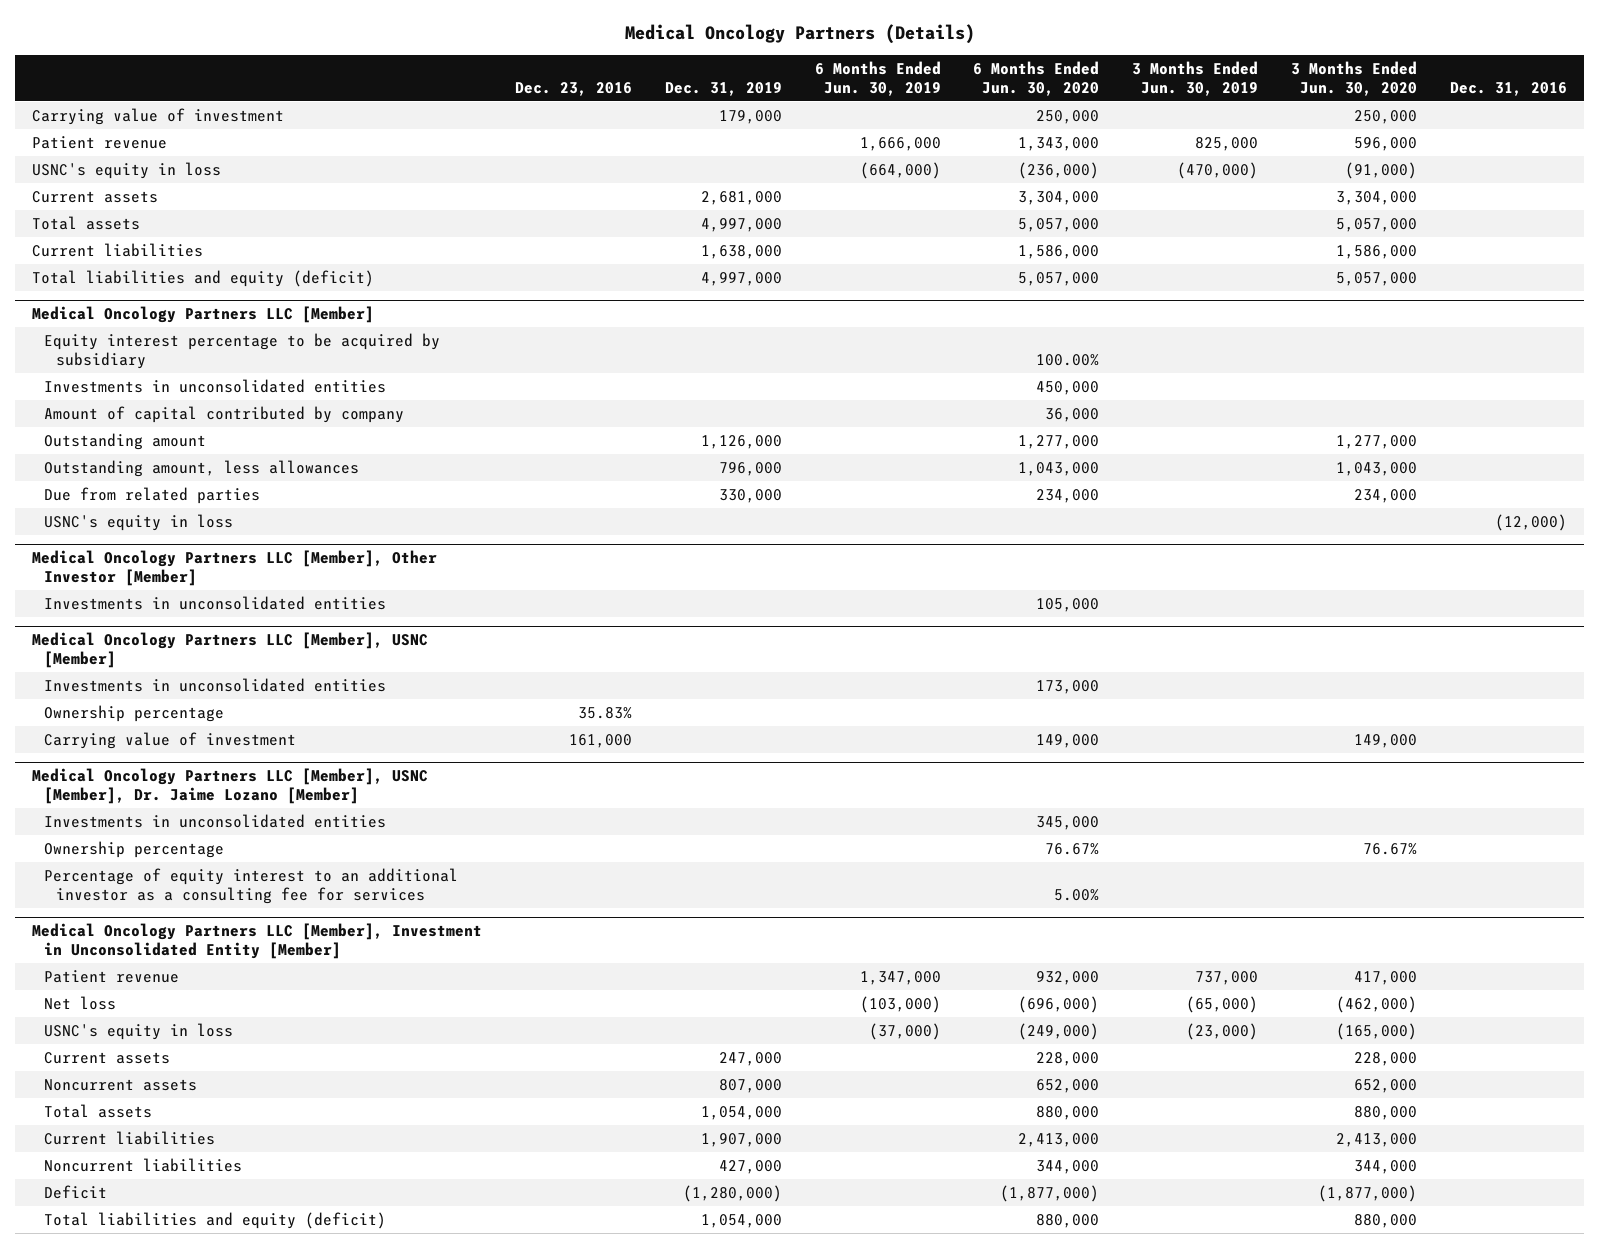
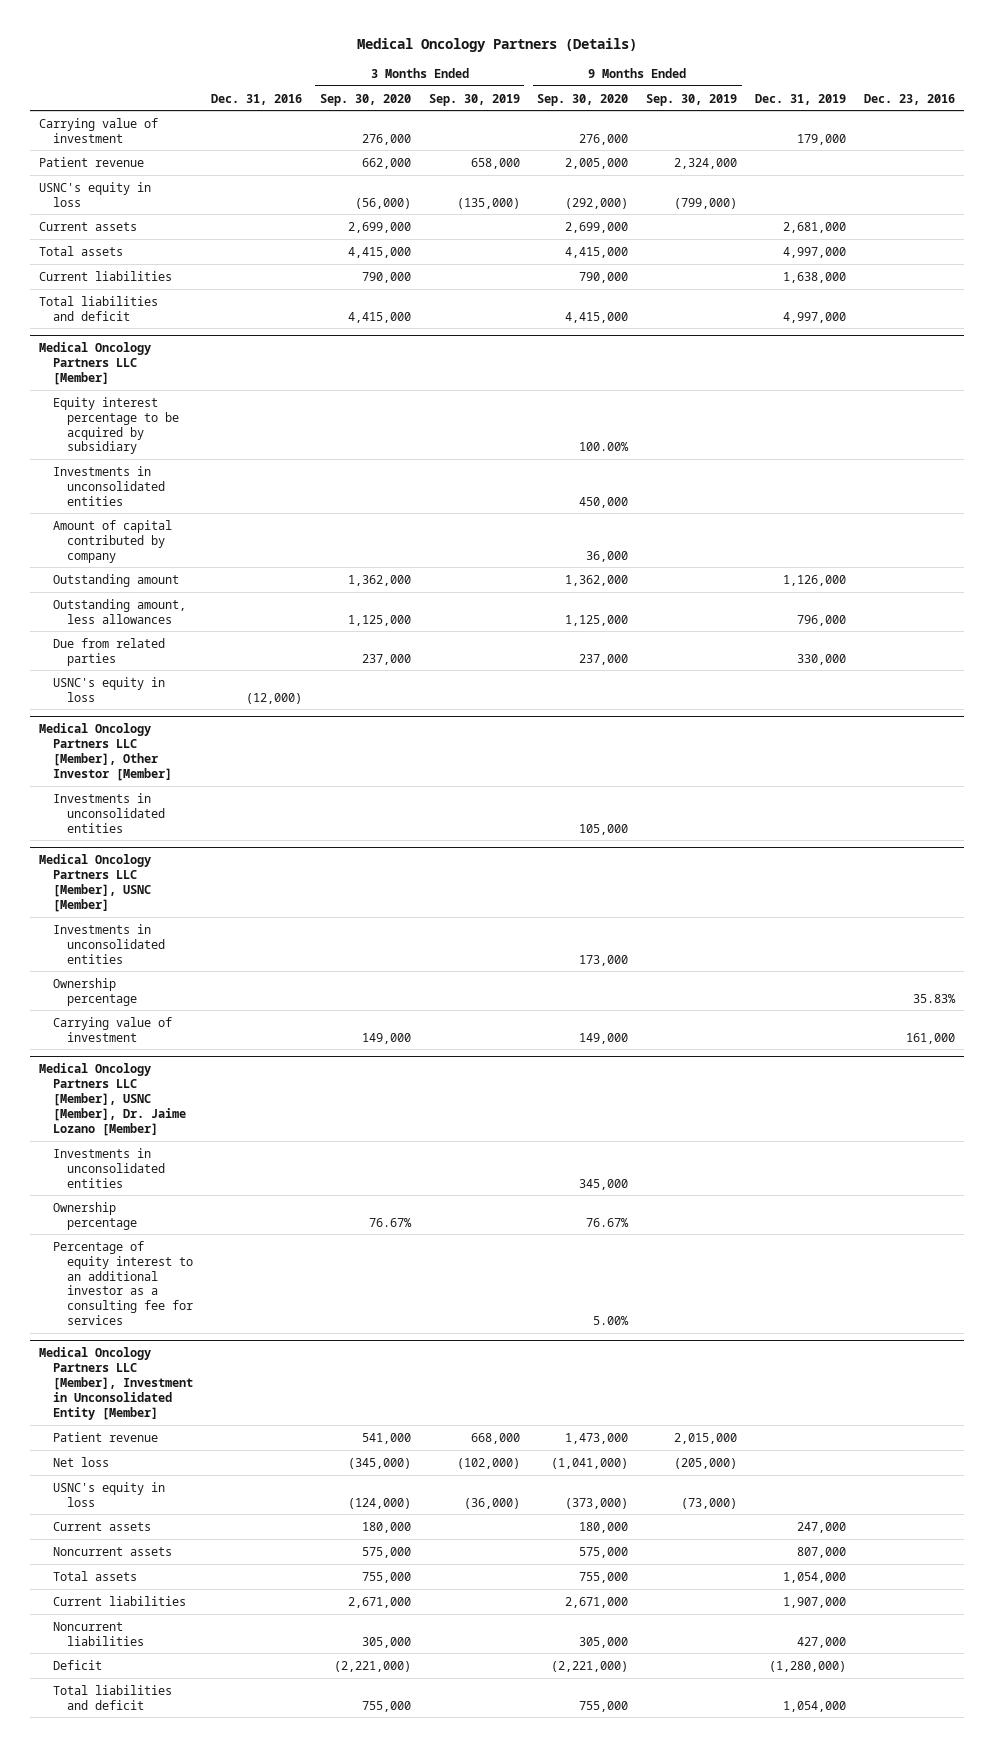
- | Dec. 23, 2016 | Dec. 31, 2019 | 6 Months Ended Jun. 30, 2019 | 6 Months Ended Jun. 30, 2020 | 3 Months Ended Jun. 30, 2019 | 3 Months Ended Jun. 30, 2020 | Dec. 31, 2016
+ | Dec. 31, 2016 | 3 Months Ended Sep. 30, 2020 | 3 Months Ended Sep. 30, 2019 | 9 Months Ended Sep. 30, 2020 | 9 Months Ended Sep. 30, 2019 | Dec. 31, 2019 | Dec. 23, 2016
- Total liabilities and equity (deficit) | | 4,997,000 | | 5,057,000 | | 5,057,000 |
+ Total liabilities and deficit | | 4,415,000 | | 4,415,000 | | 4,997,000 |
@ Medical Oncology Partners LLC [Member], Investment in Unconsolidated Entity [Member]
- Total liabilities and equity (deficit) | | 1,054,000 | | 880,000 | | 880,000 |
+ Total liabilities and deficit | | 755,000 | | 755,000 | | 1,054,000 |

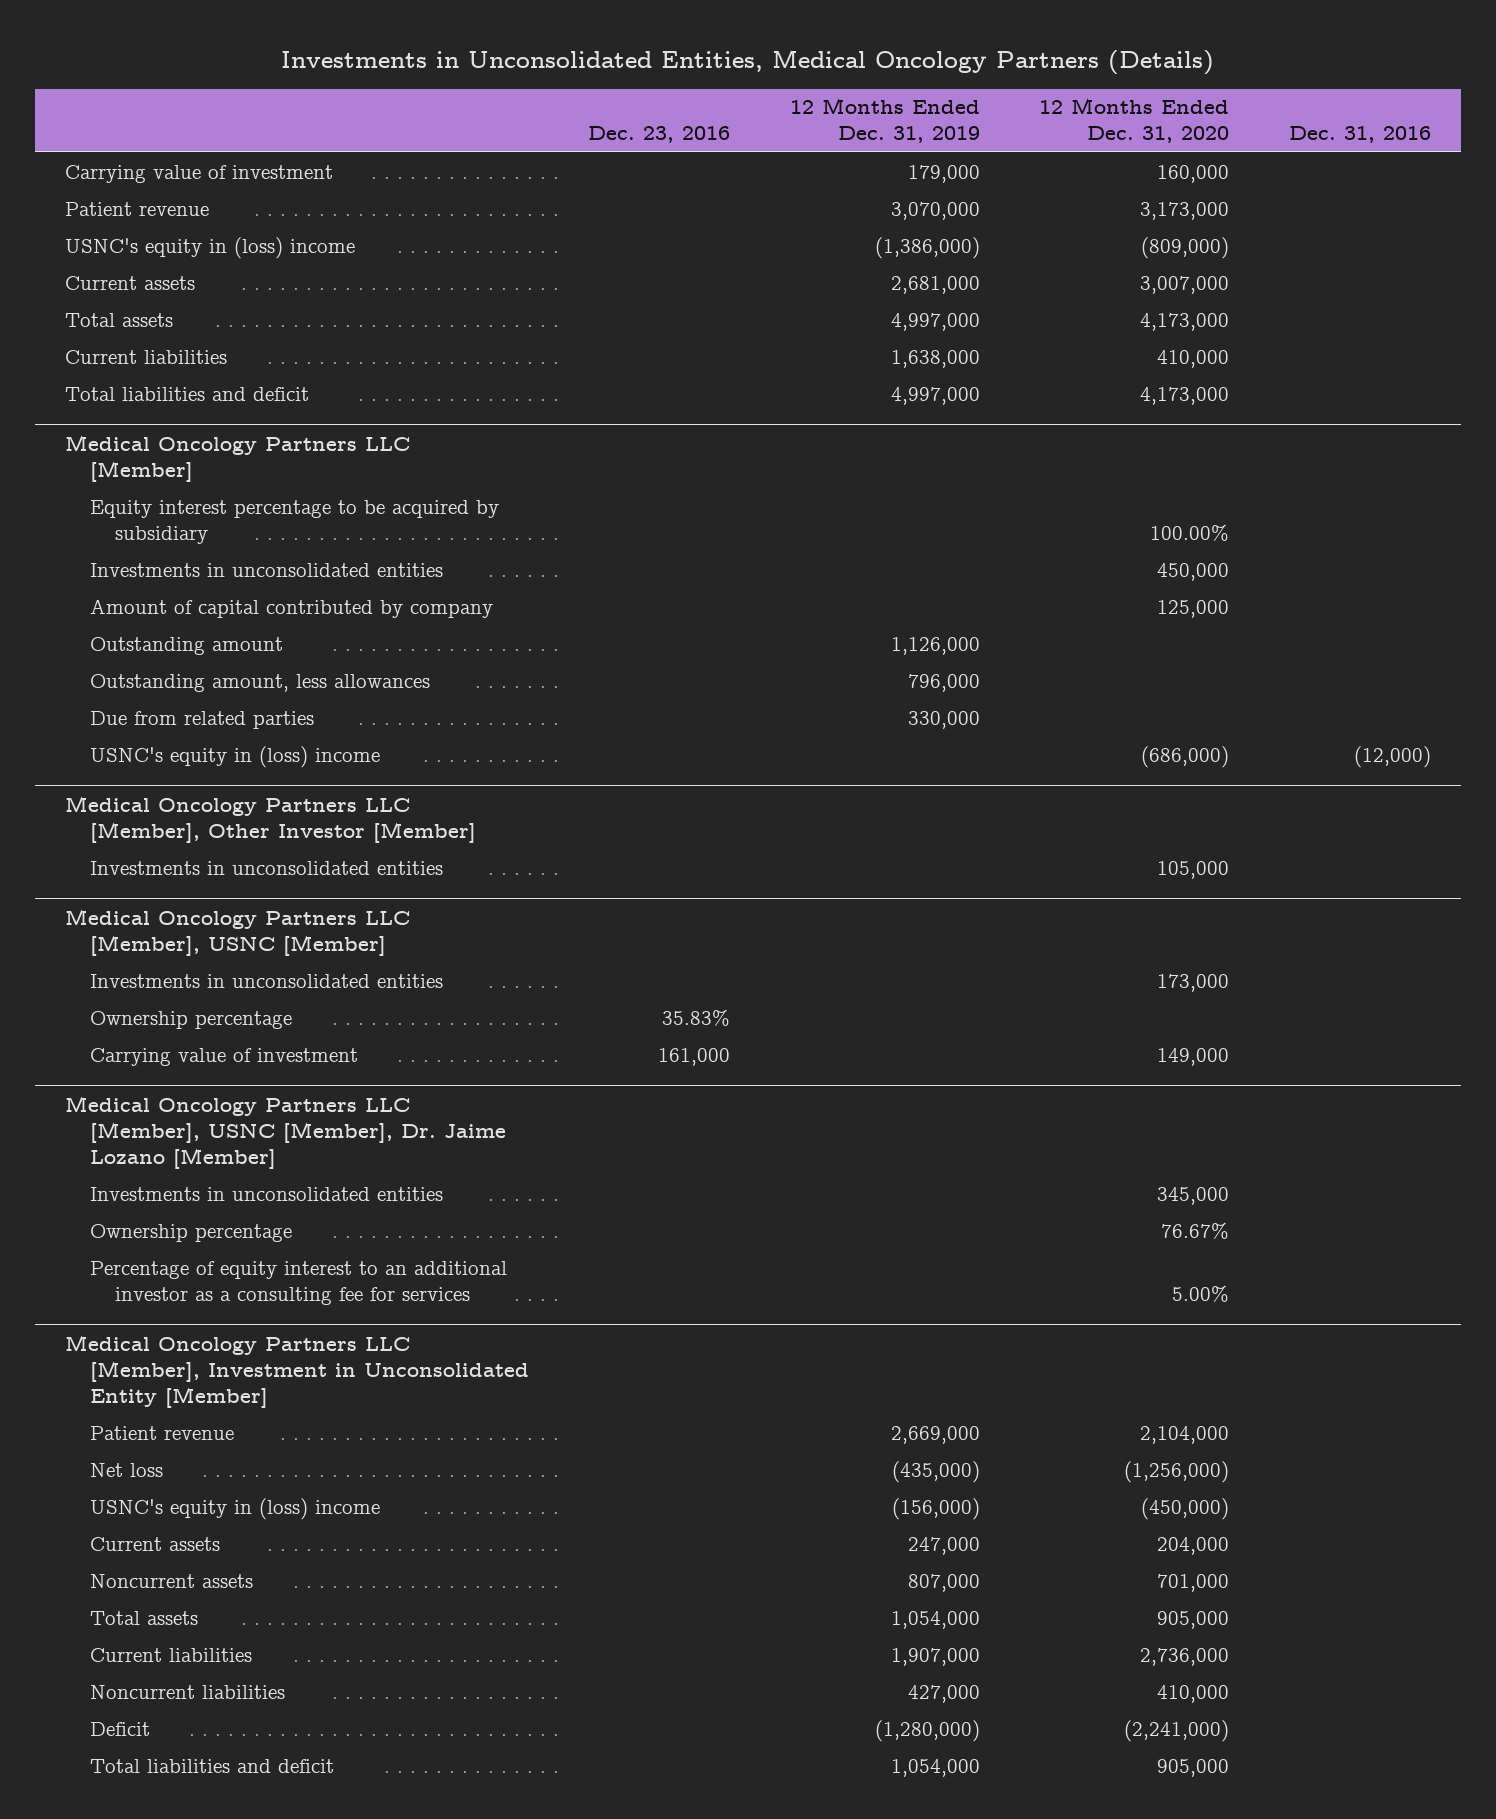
- Medical Oncology Partners (Details)
+ Investments in Unconsolidated Entities, Medical Oncology Partners (Details)
- | Dec. 31, 2016 | 3 Months Ended Sep. 30, 2020 | 3 Months Ended Sep. 30, 2019 | 9 Months Ended Sep. 30, 2020 | 9 Months Ended Sep. 30, 2019 | Dec. 31, 2019 | Dec. 23, 2016
+ | Dec. 23, 2016 | 12 Months Ended Dec. 31, 2019 | 12 Months Ended Dec. 31, 2020 | Dec. 31, 2016
- USNC's equity in loss | | (56,000) | (135,000) | (292,000) | (799,000) | |
+ USNC's equity in (loss) income | | (1,386,000) | (809,000) |
@ Medical Oncology Partners LLC [Member]
- USNC's equity in loss | (12,000) | | | | | |
+ USNC's equity in (loss) income | | | (686,000) | (12,000)
@ Medical Oncology Partners LLC [Member], Investment in Unconsolidated Entity [Member]
- USNC's equity in loss | | (124,000) | (36,000) | (373,000) | (73,000) | |
+ USNC's equity in (loss) income | | (156,000) | (450,000) |

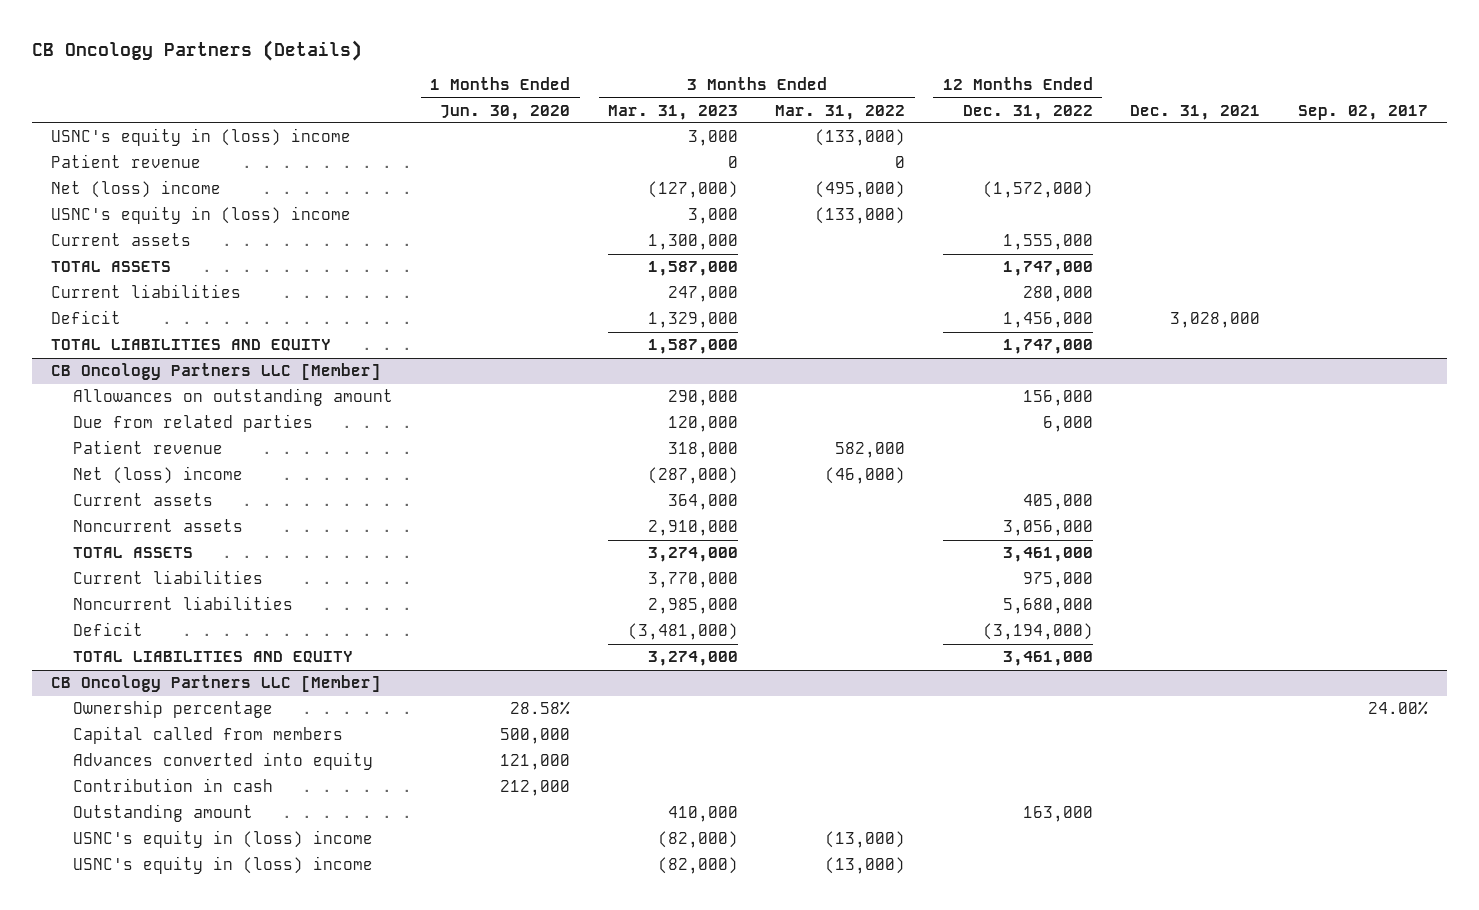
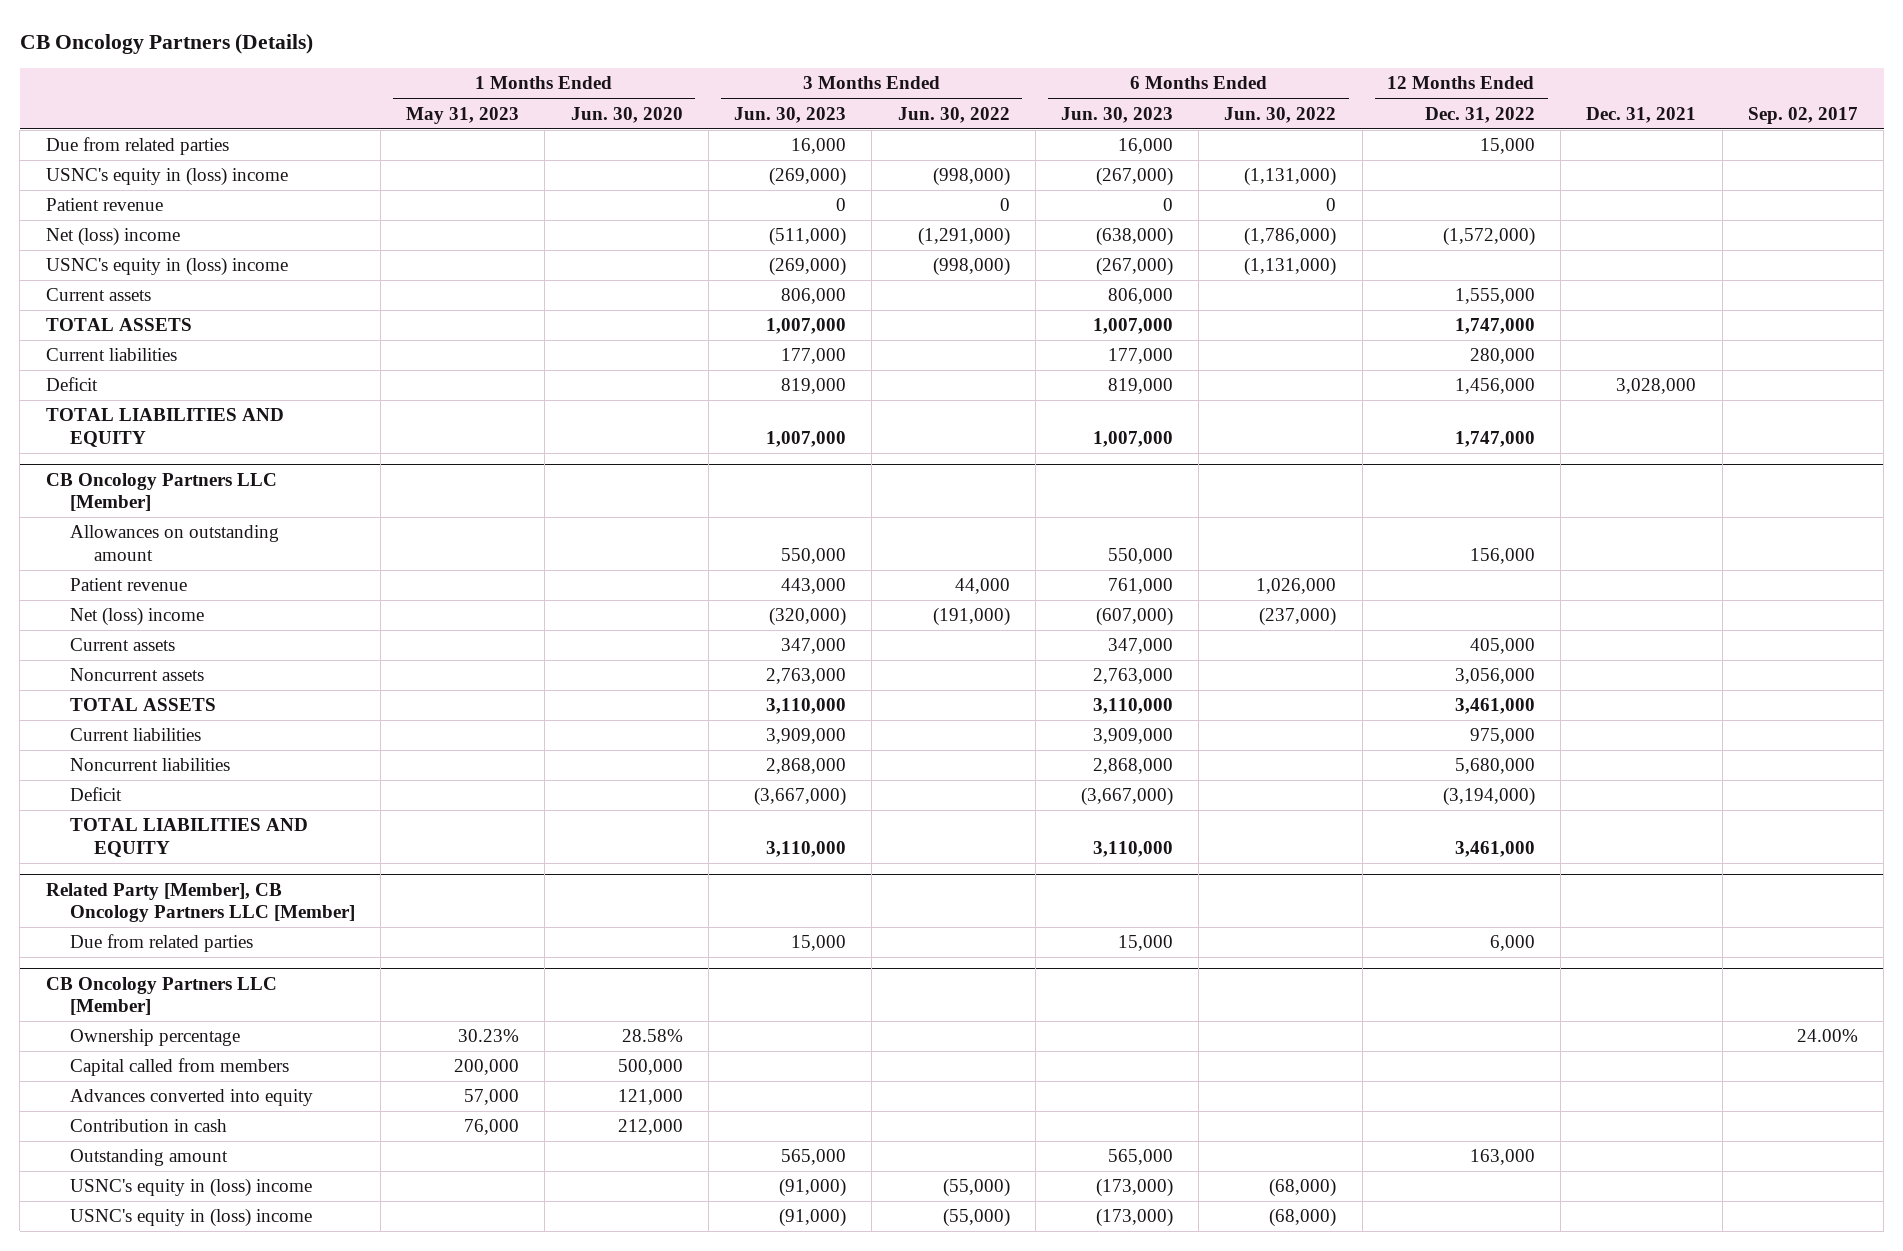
- | 1 Months Ended Jun. 30, 2020 | 3 Months Ended Mar. 31, 2023 | 3 Months Ended Mar. 31, 2022 | 12 Months Ended Dec. 31, 2022 | Dec. 31, 2021 | Sep. 02, 2017
+ | 1 Months Ended May 31, 2023 | 1 Months Ended Jun. 30, 2020 | 3 Months Ended Jun. 30, 2023 | 3 Months Ended Jun. 30, 2022 | 6 Months Ended Jun. 30, 2023 | 6 Months Ended Jun. 30, 2022 | 12 Months Ended Dec. 31, 2022 | Dec. 31, 2021 | Sep. 02, 2017
+ Due from related parties | | | 16,000 | | 16,000 | | 15,000 | |
@ CB Oncology Partners LLC [Member]
- Due from related parties | | 120,000 | | 6,000 | |
+ Related Party [Member], CB Oncology Partners LLC [Member]
+ Due from related parties | | | 15,000 | | 15,000 | | 6,000 | |

